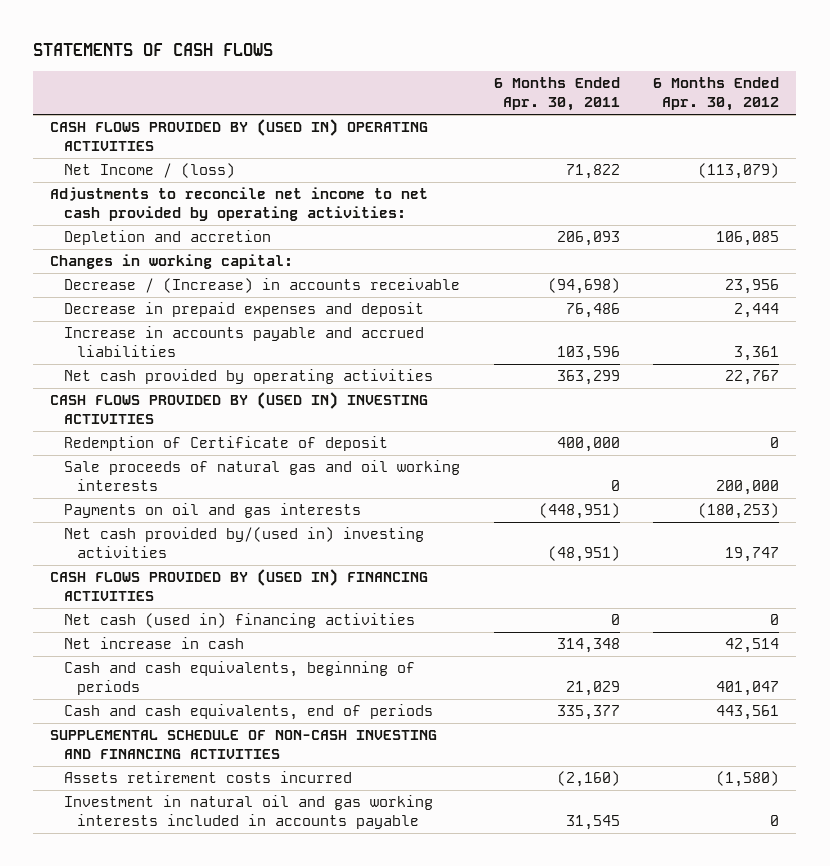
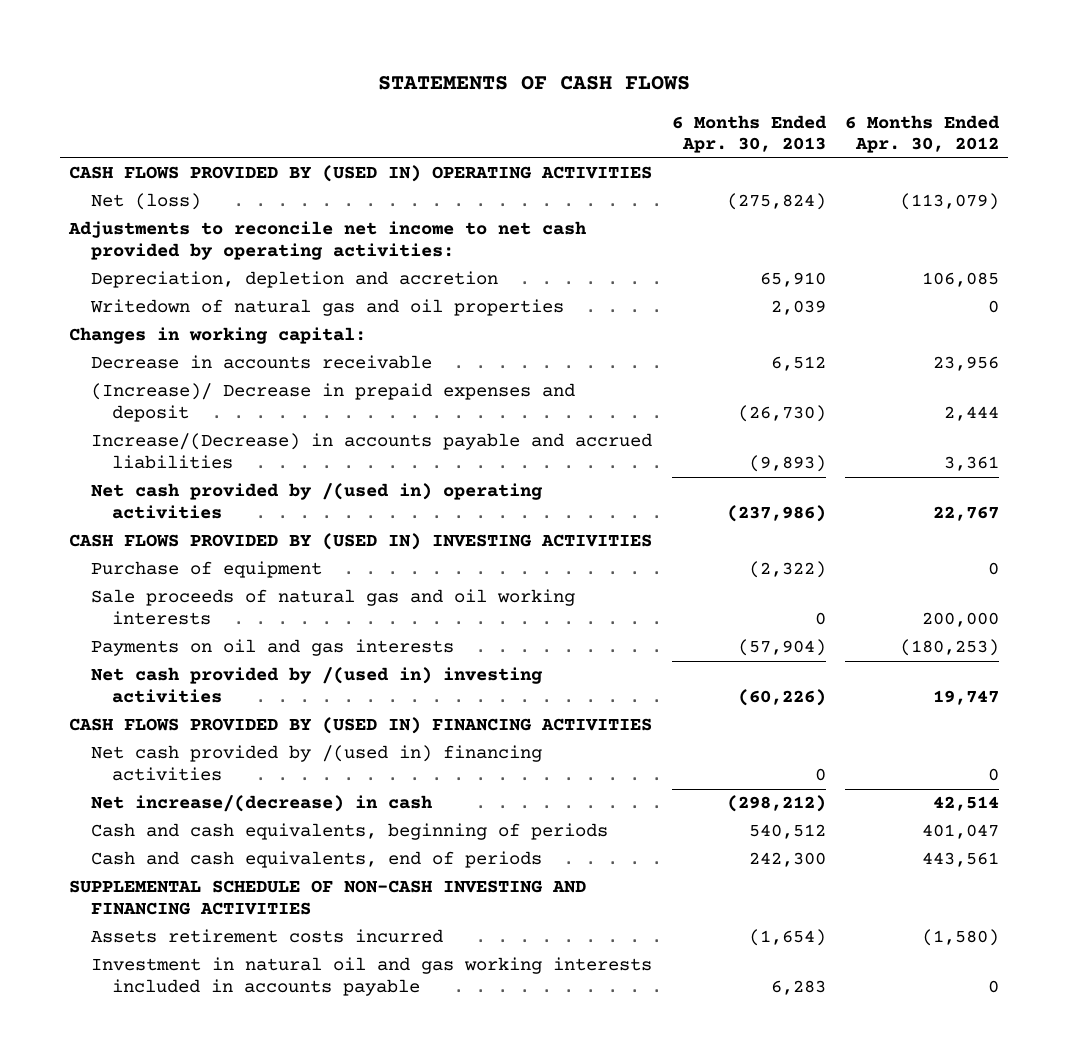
- | 6 Months Ended Apr. 30, 2011 | 6 Months Ended Apr. 30, 2012
+ | 6 Months Ended Apr. 30, 2013 | 6 Months Ended Apr. 30, 2012
- Net Income / (loss) | 71,822 | (113,079)
+ Net (loss) | (275,824) | (113,079)
- Depletion and accretion | 206,093 | 106,085
+ Depreciation, depletion and accretion | 65,910 | 106,085
+ Writedown of natural gas and oil properties | 2,039 | 0
- Decrease / (Increase) in accounts receivable | (94,698) | 23,956
- Decrease in prepaid expenses and deposit | 76,486 | 2,444
- Increase in accounts payable and accrued liabilities | 103,596 | 3,361
- Net cash provided by operating activities | 363,299 | 22,767
+ Decrease in accounts receivable | 6,512 | 23,956
+ (Increase)/ Decrease in prepaid expenses and deposit | (26,730) | 2,444
+ Increase/(Decrease) in accounts payable and accrued liabilities | (9,893) | 3,361
+ Net cash provided by /(used in) operating activities | (237,986) | 22,767
- Redemption of Certificate of deposit | 400,000 | 0
+ Purchase of equipment | (2,322) | 0
- Net cash provided by/(used in) investing activities | (48,951) | 19,747
+ Net cash provided by /(used in) investing activities | (60,226) | 19,747
- Net cash (used in) financing activities | 0 | 0
- Net increase in cash | 314,348 | 42,514
+ Net cash provided by /(used in) financing activities | 0 | 0
+ Net increase/(decrease) in cash | (298,212) | 42,514

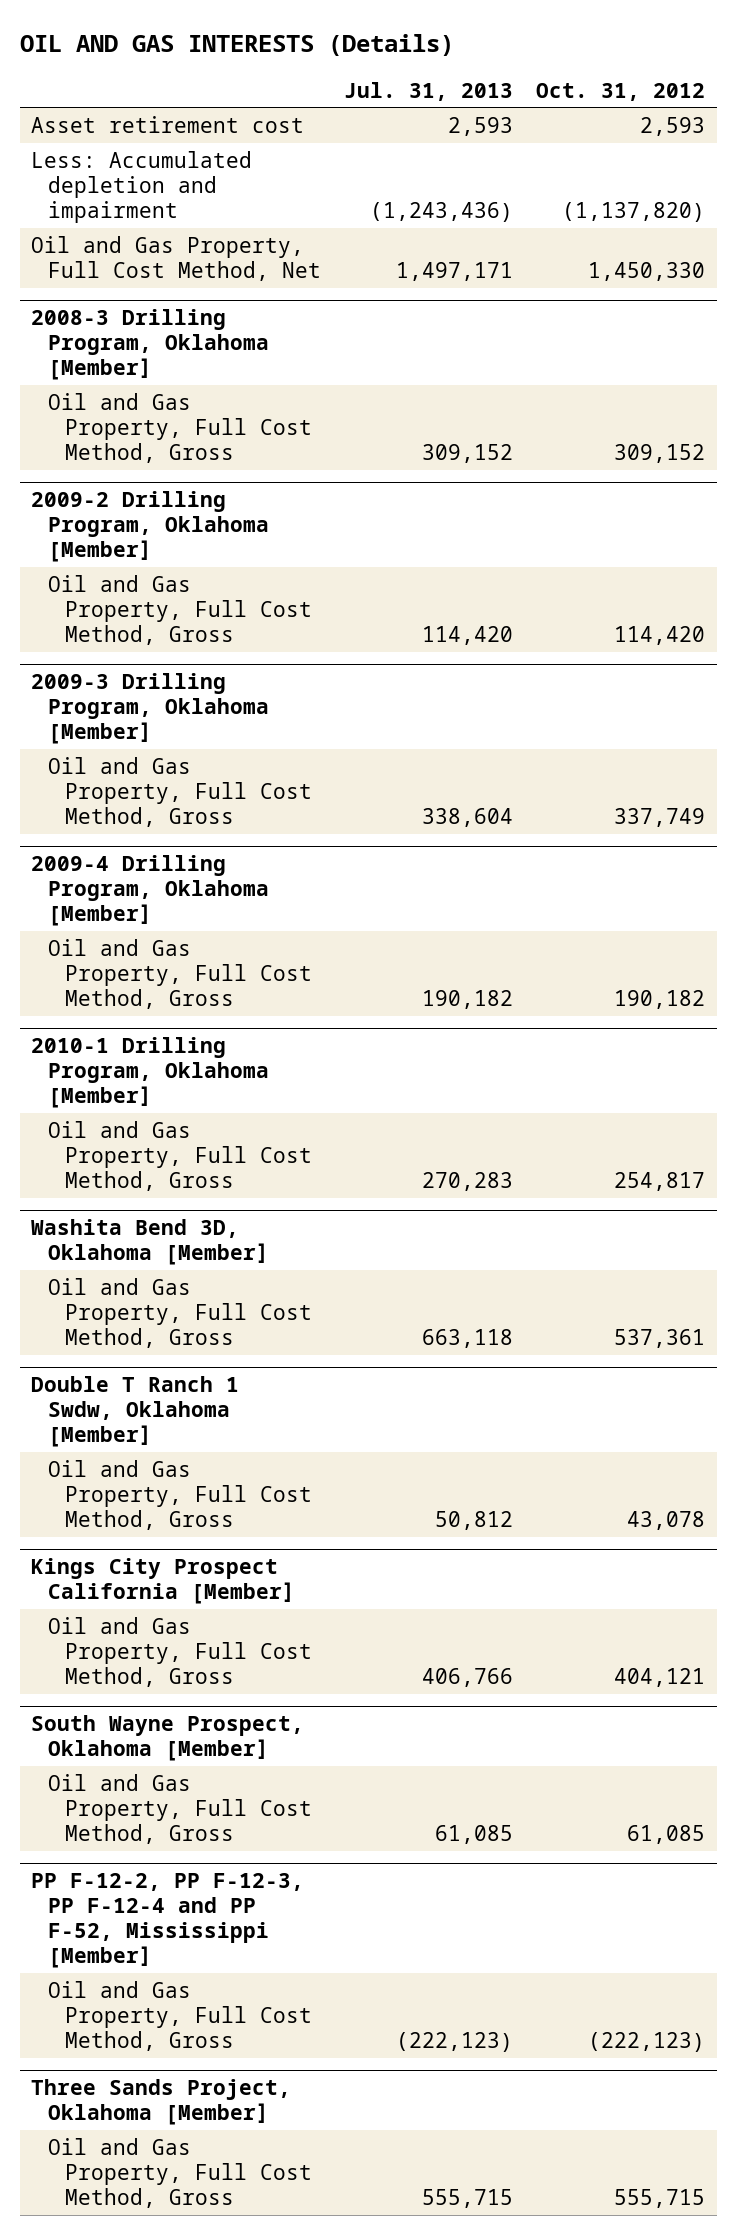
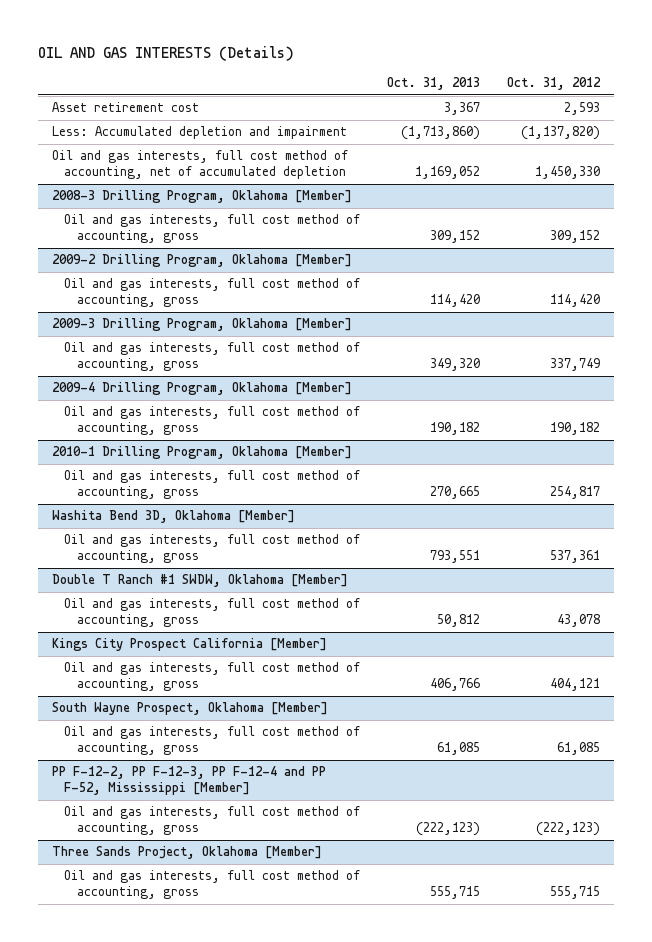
- | Jul. 31, 2013 | Oct. 31, 2012
+ | Oct. 31, 2013 | Oct. 31, 2012
- Oil and Gas Property, Full Cost Method, Net | 1,497,171 | 1,450,330
+ Oil and gas interests, full cost method of accounting, net of accumulated depletion | 1,169,052 | 1,450,330
@ 2008-3 Drilling Program, Oklahoma [Member]
- Oil and Gas Property, Full Cost Method, Gross | 309,152 | 309,152
+ Oil and gas interests, full cost method of accounting, gross | 309,152 | 309,152
@ 2009-2 Drilling Program, Oklahoma [Member]
- Oil and Gas Property, Full Cost Method, Gross | 114,420 | 114,420
+ Oil and gas interests, full cost method of accounting, gross | 114,420 | 114,420
@ 2009-3 Drilling Program, Oklahoma [Member]
- Oil and Gas Property, Full Cost Method, Gross | 338,604 | 337,749
+ Oil and gas interests, full cost method of accounting, gross | 349,320 | 337,749
@ 2009-4 Drilling Program, Oklahoma [Member]
- Oil and Gas Property, Full Cost Method, Gross | 190,182 | 190,182
+ Oil and gas interests, full cost method of accounting, gross | 190,182 | 190,182
@ 2010-1 Drilling Program, Oklahoma [Member]
- Oil and Gas Property, Full Cost Method, Gross | 270,283 | 254,817
+ Oil and gas interests, full cost method of accounting, gross | 270,665 | 254,817
@ Washita Bend 3D, Oklahoma [Member]
- Oil and Gas Property, Full Cost Method, Gross | 663,118 | 537,361
- Double T Ranch 1 Swdw, Oklahoma [Member]
- Oil and Gas Property, Full Cost Method, Gross | 50,812 | 43,078
@ Washita Bend 3D, Oklahoma [Member]
+ Oil and gas interests, full cost method of accounting, gross | 793,551 | 537,361
+ Double T Ranch #1 SWDW, Oklahoma [Member]
+ Oil and gas interests, full cost method of accounting, gross | 50,812 | 43,078
@ Kings City Prospect California [Member]
- Oil and Gas Property, Full Cost Method, Gross | 406,766 | 404,121
+ Oil and gas interests, full cost method of accounting, gross | 406,766 | 404,121
@ South Wayne Prospect, Oklahoma [Member]
- Oil and Gas Property, Full Cost Method, Gross | 61,085 | 61,085
+ Oil and gas interests, full cost method of accounting, gross | 61,085 | 61,085
@ PP F-12-2, PP F-12-3, PP F-12-4 and PP F-52, Mississippi [Member]
- Oil and Gas Property, Full Cost Method, Gross | (222,123) | (222,123)
+ Oil and gas interests, full cost method of accounting, gross | (222,123) | (222,123)
@ Three Sands Project, Oklahoma [Member]
- Oil and Gas Property, Full Cost Method, Gross | 555,715 | 555,715
+ Oil and gas interests, full cost method of accounting, gross | 555,715 | 555,715

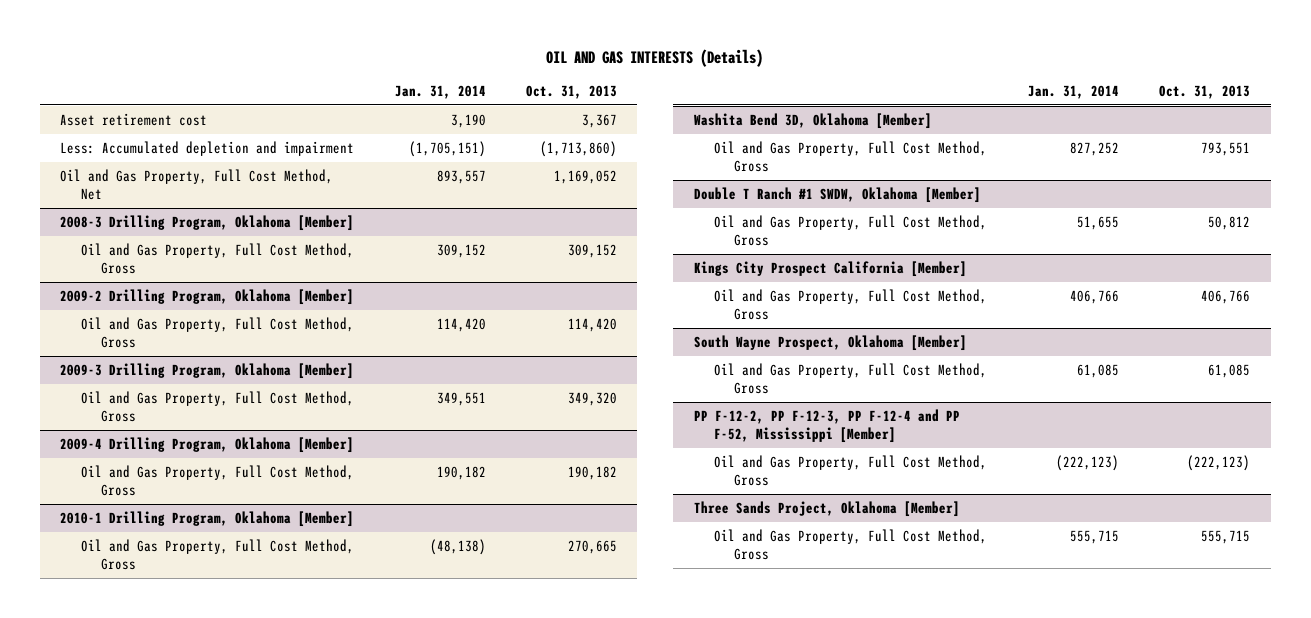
- | Oct. 31, 2013 | Oct. 31, 2012
+ | Jan. 31, 2014 | Oct. 31, 2013
- Oil and gas interests, full cost method of accounting, net of accumulated depletion | 1,169,052 | 1,450,330
+ Oil and Gas Property, Full Cost Method, Net | 893,557 | 1,169,052
@ 2008-3 Drilling Program, Oklahoma [Member]
- Oil and gas interests, full cost method of accounting, gross | 309,152 | 309,152
+ Oil and Gas Property, Full Cost Method, Gross | 309,152 | 309,152
@ 2009-2 Drilling Program, Oklahoma [Member]
- Oil and gas interests, full cost method of accounting, gross | 114,420 | 114,420
+ Oil and Gas Property, Full Cost Method, Gross | 114,420 | 114,420
@ 2009-3 Drilling Program, Oklahoma [Member]
- Oil and gas interests, full cost method of accounting, gross | 349,320 | 337,749
+ Oil and Gas Property, Full Cost Method, Gross | 349,551 | 349,320
@ 2009-4 Drilling Program, Oklahoma [Member]
- Oil and gas interests, full cost method of accounting, gross | 190,182 | 190,182
+ Oil and Gas Property, Full Cost Method, Gross | 190,182 | 190,182
@ 2010-1 Drilling Program, Oklahoma [Member]
- Oil and gas interests, full cost method of accounting, gross | 270,665 | 254,817
+ Oil and Gas Property, Full Cost Method, Gross | (48,138) | 270,665
@ Washita Bend 3D, Oklahoma [Member]
- Oil and gas interests, full cost method of accounting, gross | 793,551 | 537,361
+ Oil and Gas Property, Full Cost Method, Gross | 827,252 | 793,551
@ Double T Ranch #1 SWDW, Oklahoma [Member]
- Oil and gas interests, full cost method of accounting, gross | 50,812 | 43,078
+ Oil and Gas Property, Full Cost Method, Gross | 51,655 | 50,812
@ Kings City Prospect California [Member]
- Oil and gas interests, full cost method of accounting, gross | 406,766 | 404,121
+ Oil and Gas Property, Full Cost Method, Gross | 406,766 | 406,766
@ South Wayne Prospect, Oklahoma [Member]
- Oil and gas interests, full cost method of accounting, gross | 61,085 | 61,085
+ Oil and Gas Property, Full Cost Method, Gross | 61,085 | 61,085
@ PP F-12-2, PP F-12-3, PP F-12-4 and PP F-52, Mississippi [Member]
- Oil and gas interests, full cost method of accounting, gross | (222,123) | (222,123)
+ Oil and Gas Property, Full Cost Method, Gross | (222,123) | (222,123)
@ Three Sands Project, Oklahoma [Member]
- Oil and gas interests, full cost method of accounting, gross | 555,715 | 555,715
+ Oil and Gas Property, Full Cost Method, Gross | 555,715 | 555,715

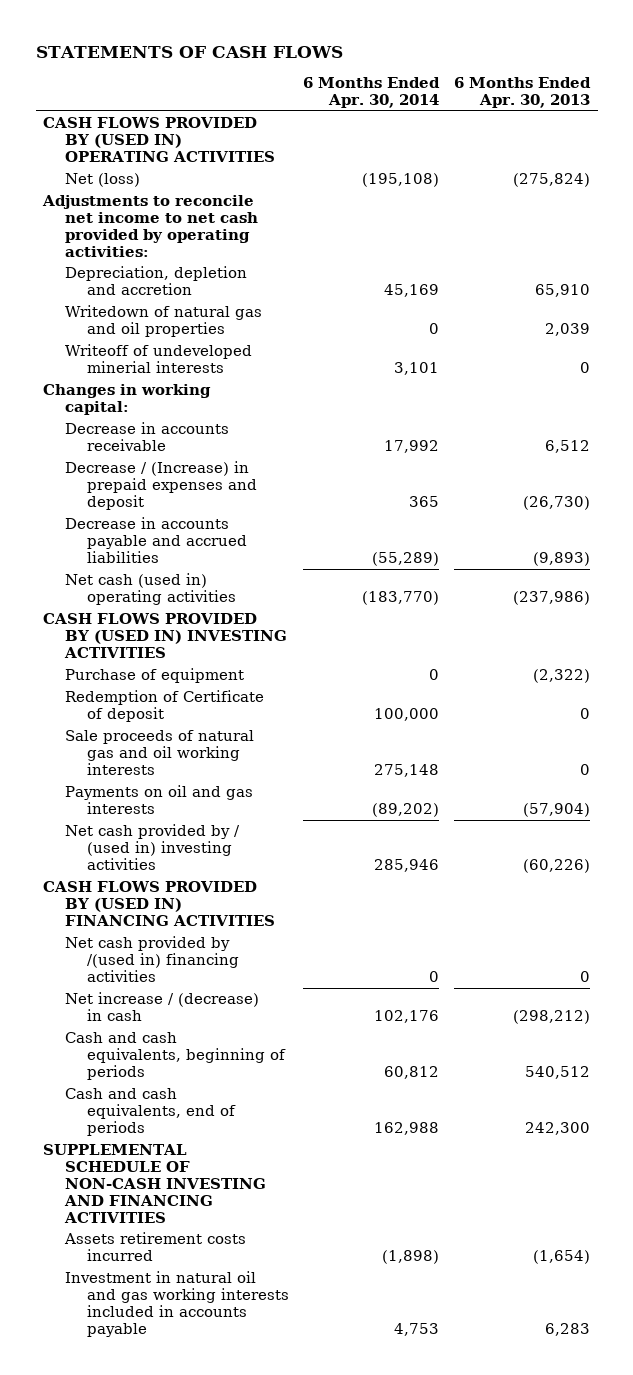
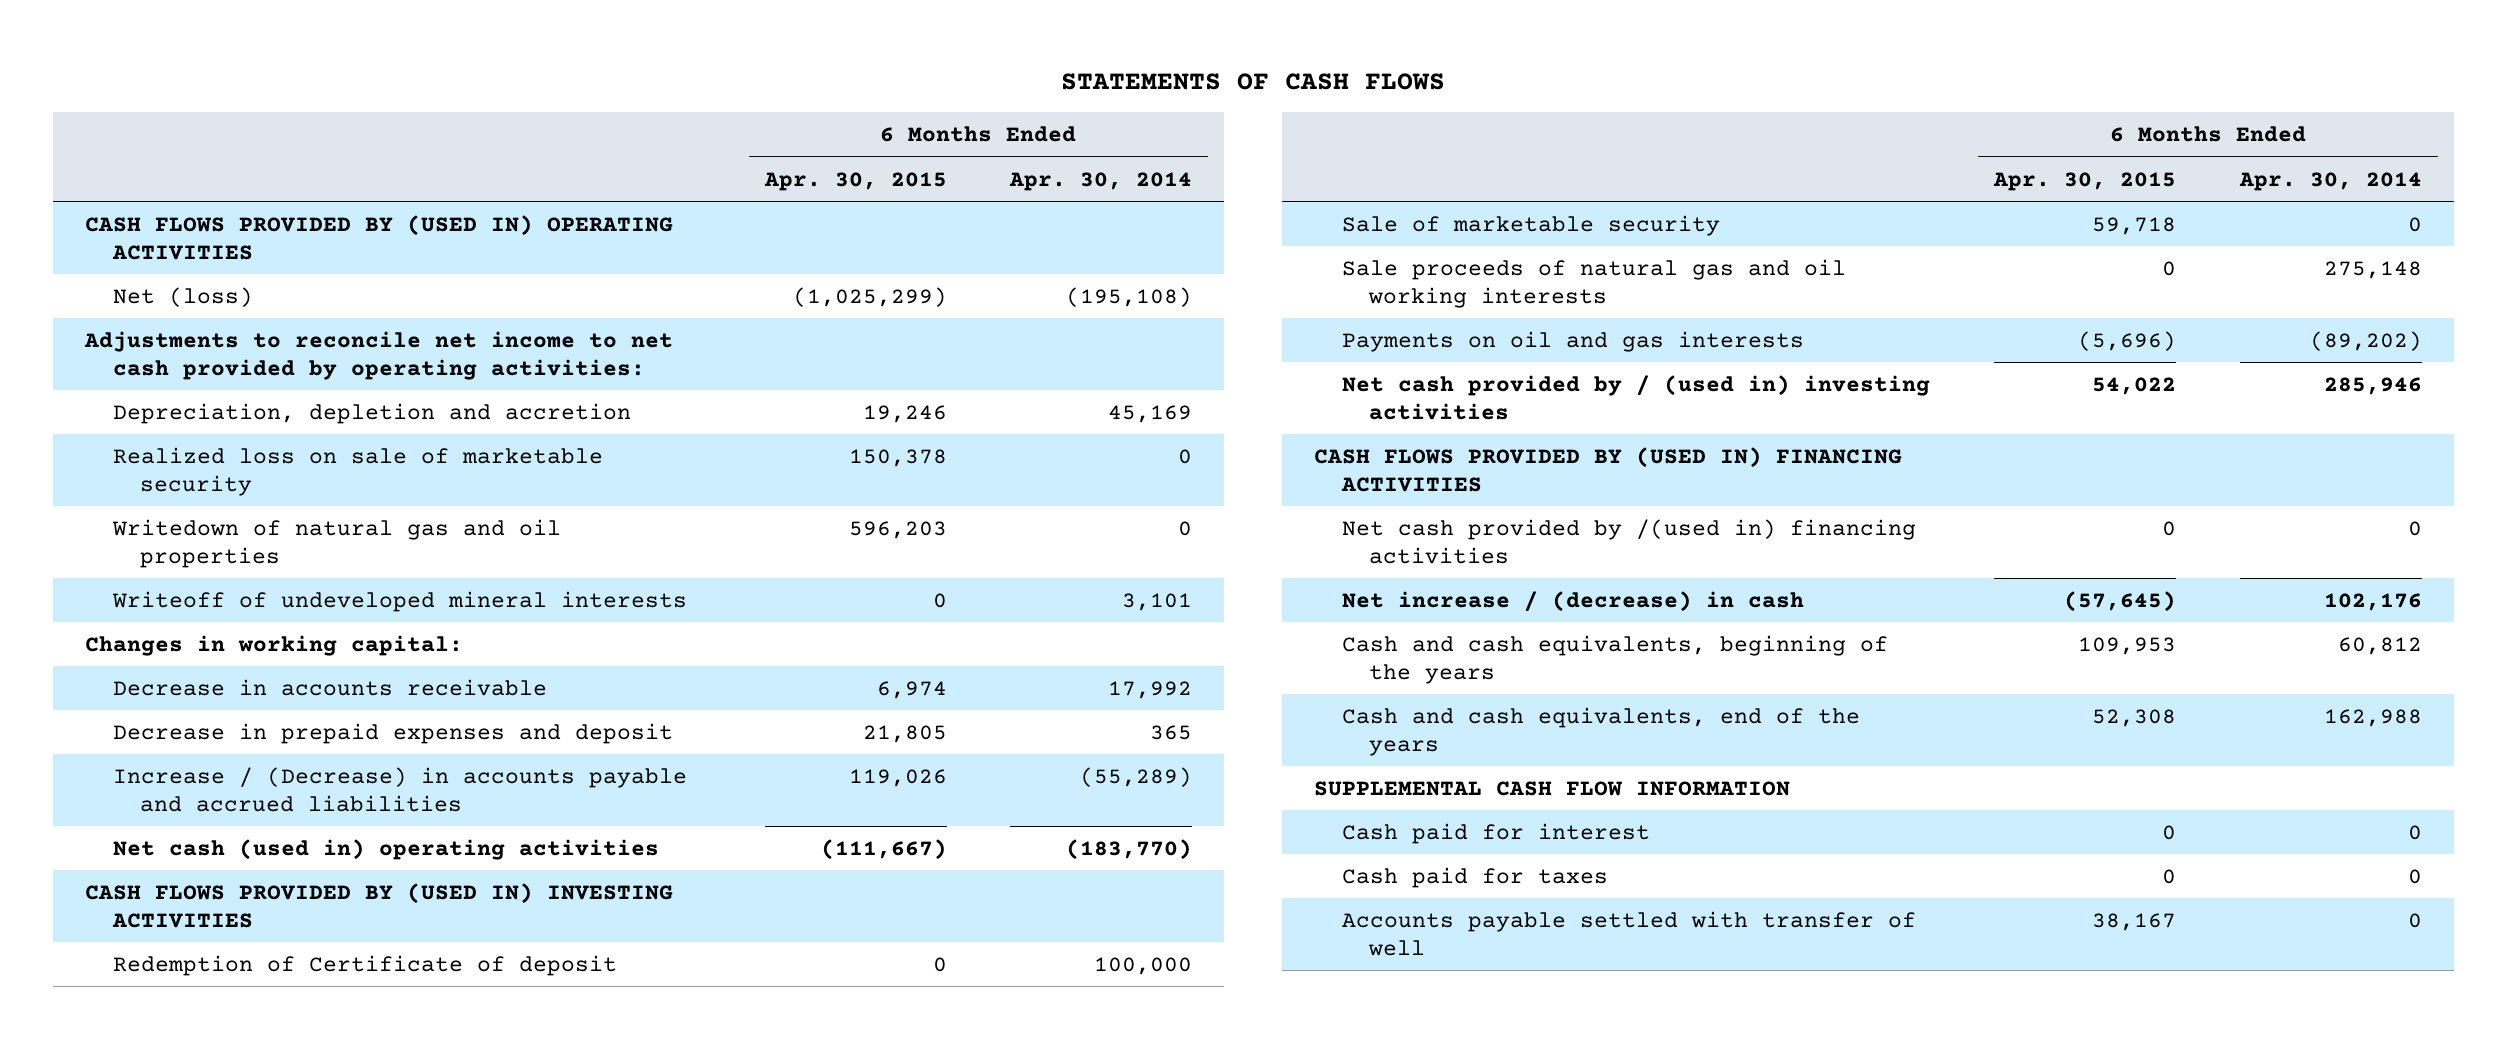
- | 6 Months Ended Apr. 30, 2014 | 6 Months Ended Apr. 30, 2013
+ | 6 Months Ended Apr. 30, 2015 | 6 Months Ended Apr. 30, 2014
+ Realized loss on sale of marketable security | 150,378 | 0
- Writeoff of undeveloped minerial interests | 3,101 | 0
+ Writeoff of undeveloped mineral interests | 0 | 3,101
- Decrease / (Increase) in prepaid expenses and deposit | 365 | (26,730)
- Decrease in accounts payable and accrued liabilities | (55,289) | (9,893)
+ Decrease in prepaid expenses and deposit | 21,805 | 365
+ Increase / (Decrease) in accounts payable and accrued liabilities | 119,026 | (55,289)
- Purchase of equipment | 0 | (2,322)
+ Sale of marketable security | 59,718 | 0
- Cash and cash equivalents, beginning of periods | 60,812 | 540,512
- Cash and cash equivalents, end of periods | 162,988 | 242,300
- SUPPLEMENTAL SCHEDULE OF NON-CASH INVESTING AND FINANCING ACTIVITIES
- Assets retirement costs incurred | (1,898) | (1,654)
- Investment in natural oil and gas working interests included in accounts payable | 4,753 | 6,283
+ Cash and cash equivalents, beginning of the years | 109,953 | 60,812
+ Cash and cash equivalents, end of the years | 52,308 | 162,988
+ SUPPLEMENTAL CASH FLOW INFORMATION
+ Cash paid for interest | 0 | 0
+ Cash paid for taxes | 0 | 0
+ Accounts payable settled with transfer of well | 38,167 | 0

